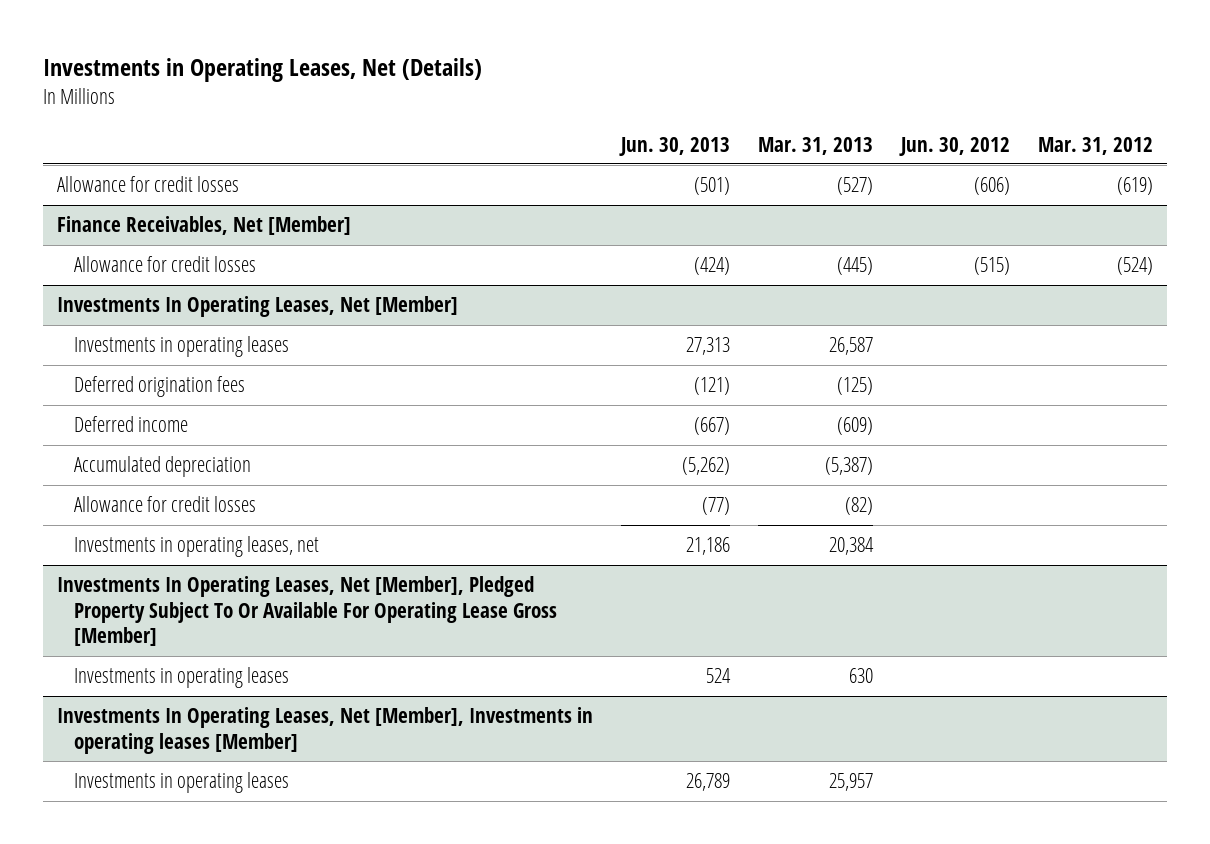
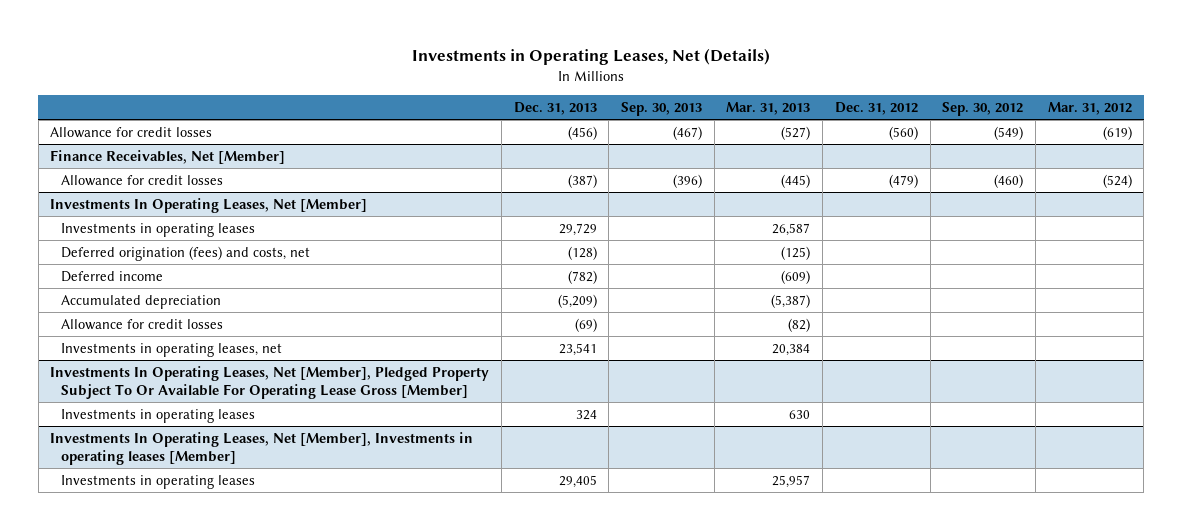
- | Jun. 30, 2013 | Mar. 31, 2013 | Jun. 30, 2012 | Mar. 31, 2012
+ | Dec. 31, 2013 | Sep. 30, 2013 | Mar. 31, 2013 | Dec. 31, 2012 | Sep. 30, 2012 | Mar. 31, 2012
@ Investments In Operating Leases, Net [Member]
- Deferred origination fees | (121) | (125) | |
+ Deferred origination (fees) and costs, net | (128) | | (125) | | |

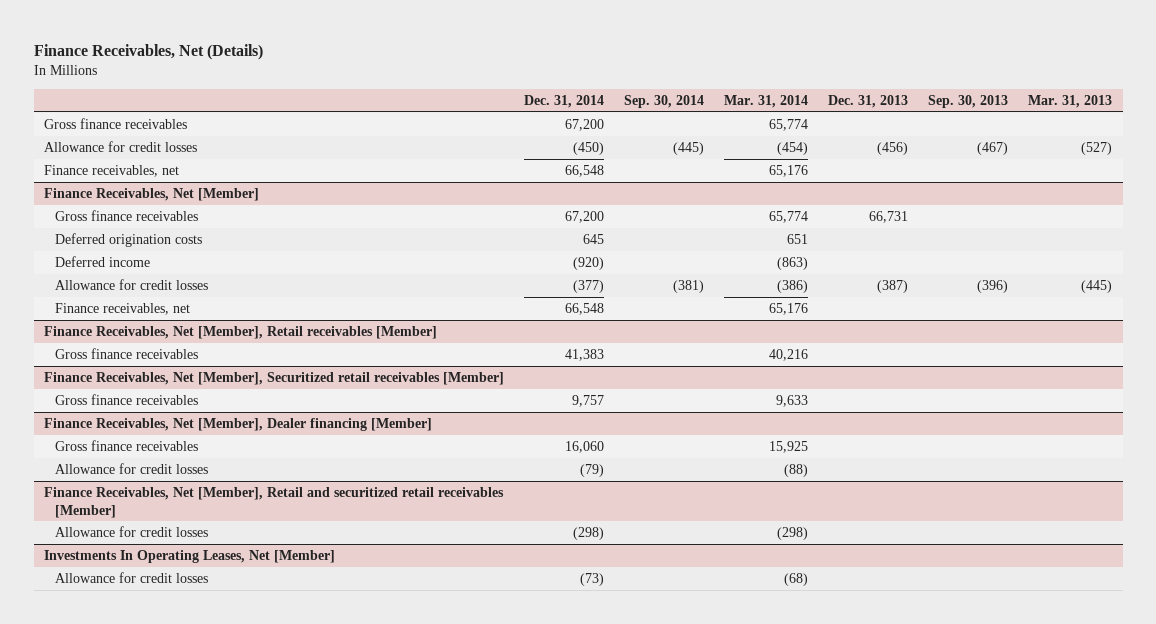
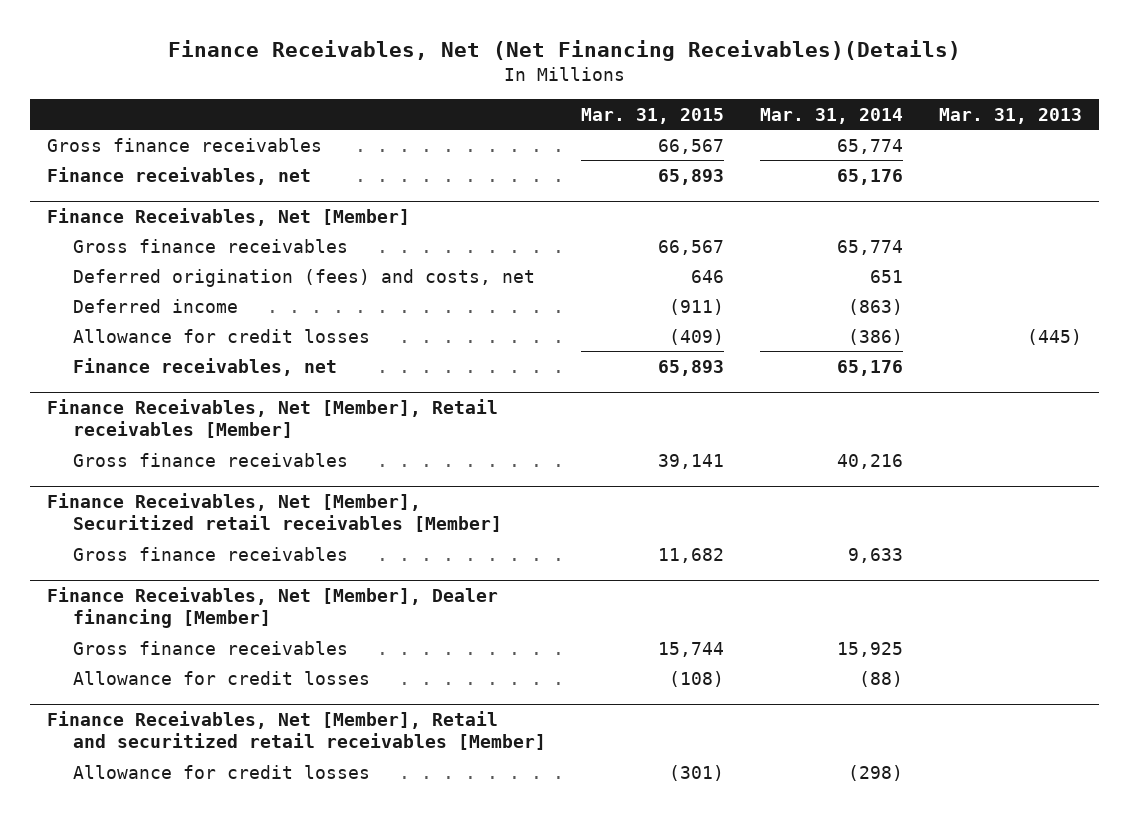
- Finance Receivables, Net (Details)
+ Finance Receivables, Net (Net Financing Receivables)(Details)
- | Dec. 31, 2014 | Sep. 30, 2014 | Mar. 31, 2014 | Dec. 31, 2013 | Sep. 30, 2013 | Mar. 31, 2013
+ | Mar. 31, 2015 | Mar. 31, 2014 | Mar. 31, 2013
- Allowance for credit losses | (450) | (445) | (454) | (456) | (467) | (527)
@ Finance Receivables, Net [Member]
- Deferred origination costs | 645 | | 651 | | |
+ Deferred origination (fees) and costs, net | 646 | 651 |
- Investments In Operating Leases, Net [Member]
- Allowance for credit losses | (73) | | (68) | | |

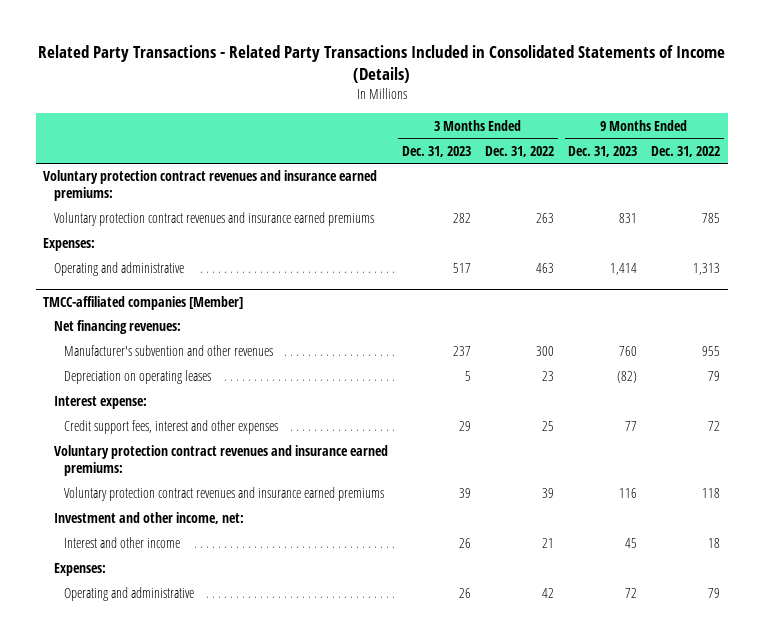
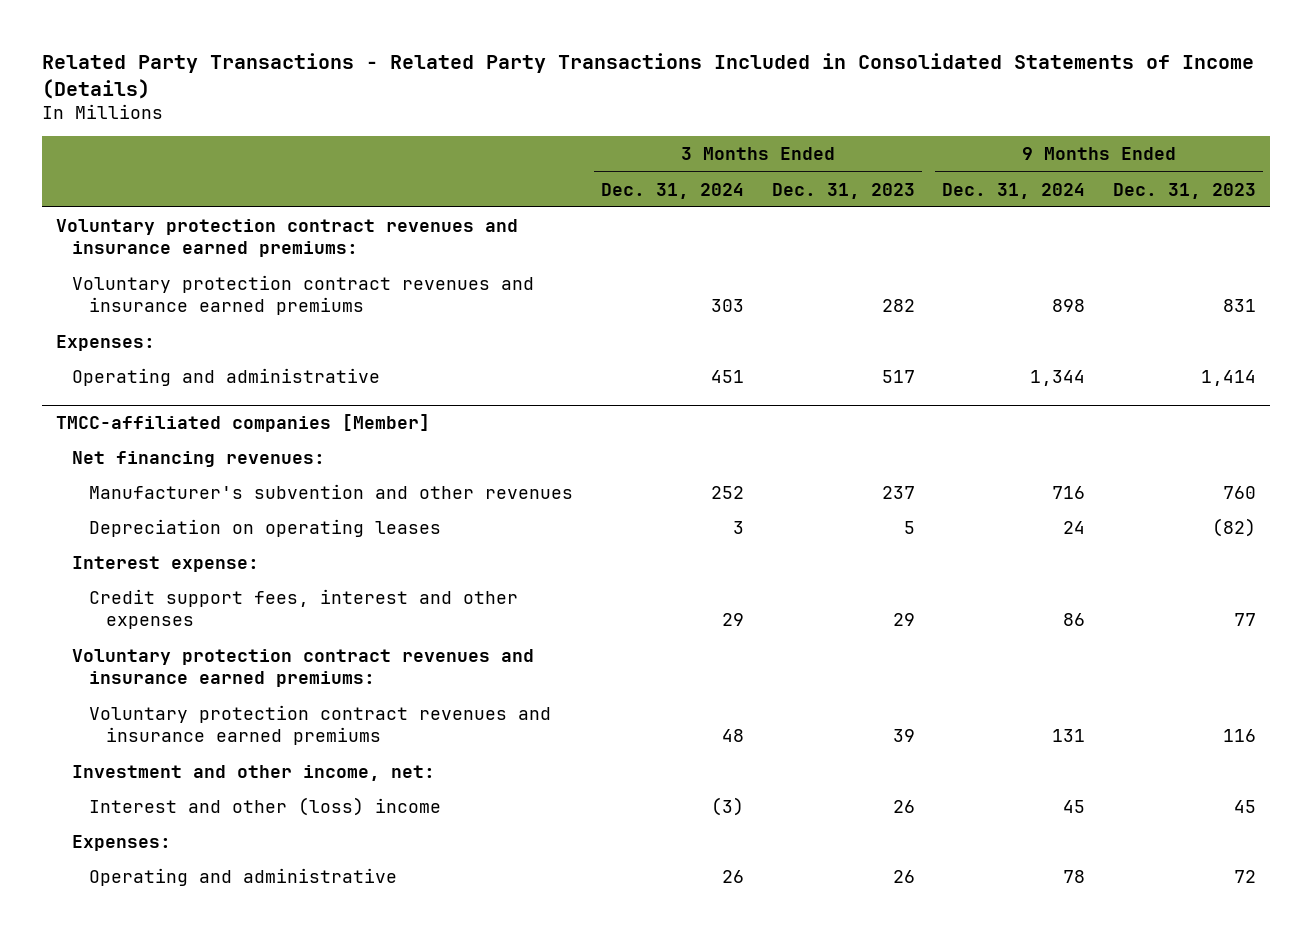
- | 3 Months Ended Dec. 31, 2023 | 3 Months Ended Dec. 31, 2022 | 9 Months Ended Dec. 31, 2023 | 9 Months Ended Dec. 31, 2022
+ | 3 Months Ended Dec. 31, 2024 | 3 Months Ended Dec. 31, 2023 | 9 Months Ended Dec. 31, 2024 | 9 Months Ended Dec. 31, 2023
@ TMCC-affiliated companies [Member]
- Interest and other income | 26 | 21 | 45 | 18
+ Interest and other (loss) income | (3) | 26 | 45 | 45

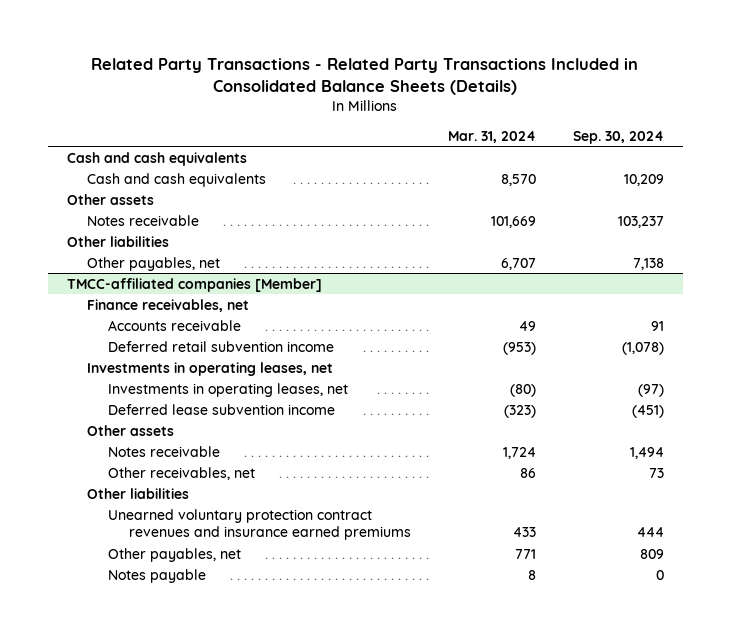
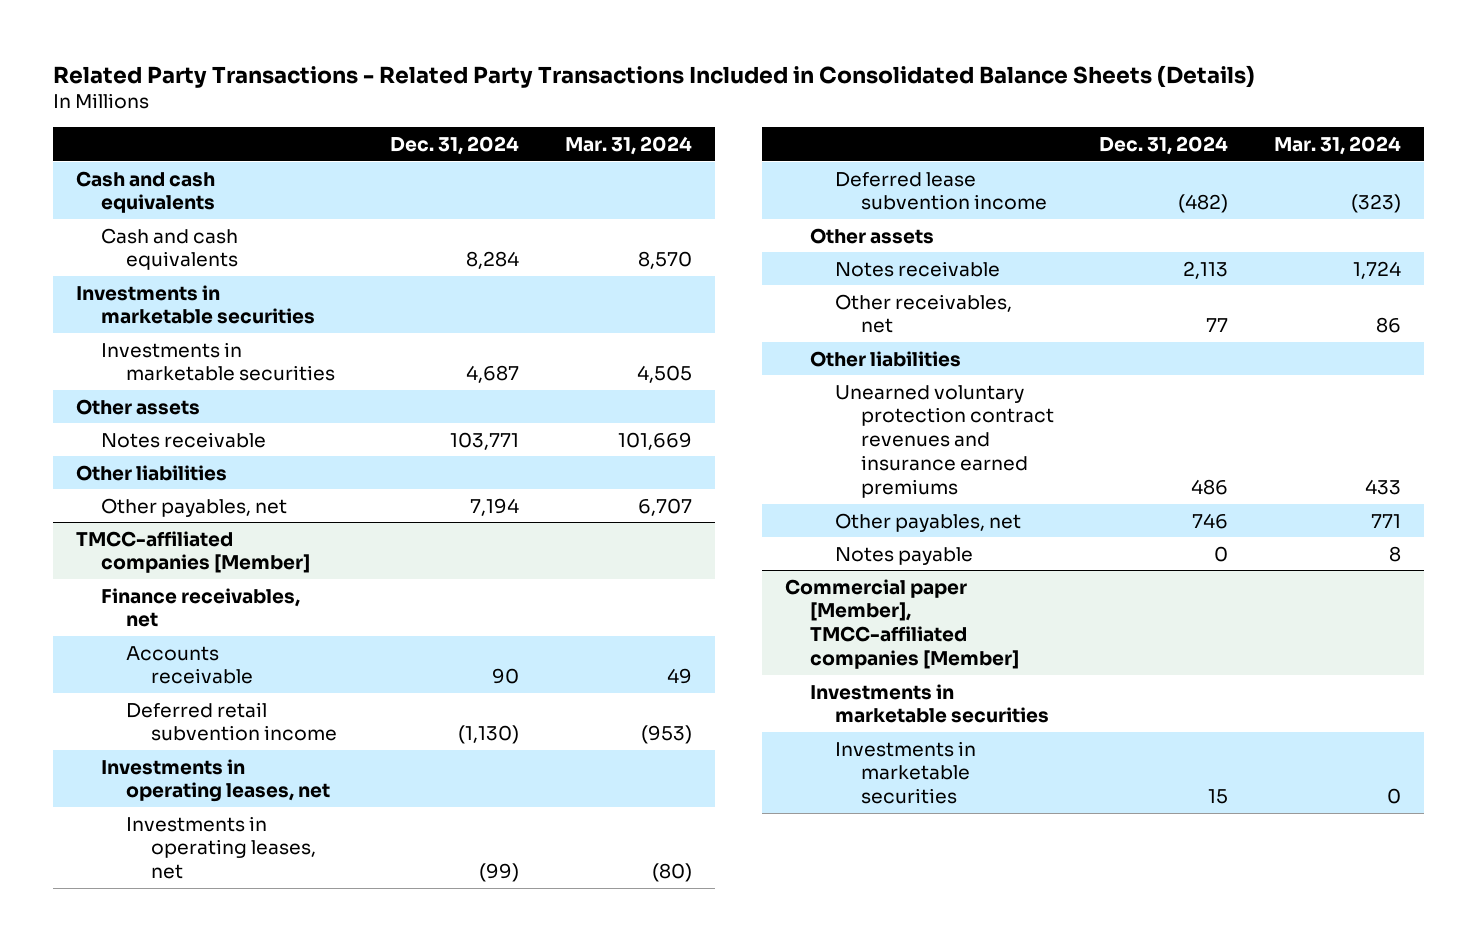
- | Mar. 31, 2024 | Sep. 30, 2024
+ | Dec. 31, 2024 | Mar. 31, 2024
+ Investments in marketable securities
+ Investments in marketable securities | 4,687 | 4,505
+ Commercial paper [Member], TMCC-affiliated companies [Member]
+ Investments in marketable securities
+ Investments in marketable securities | 15 | 0

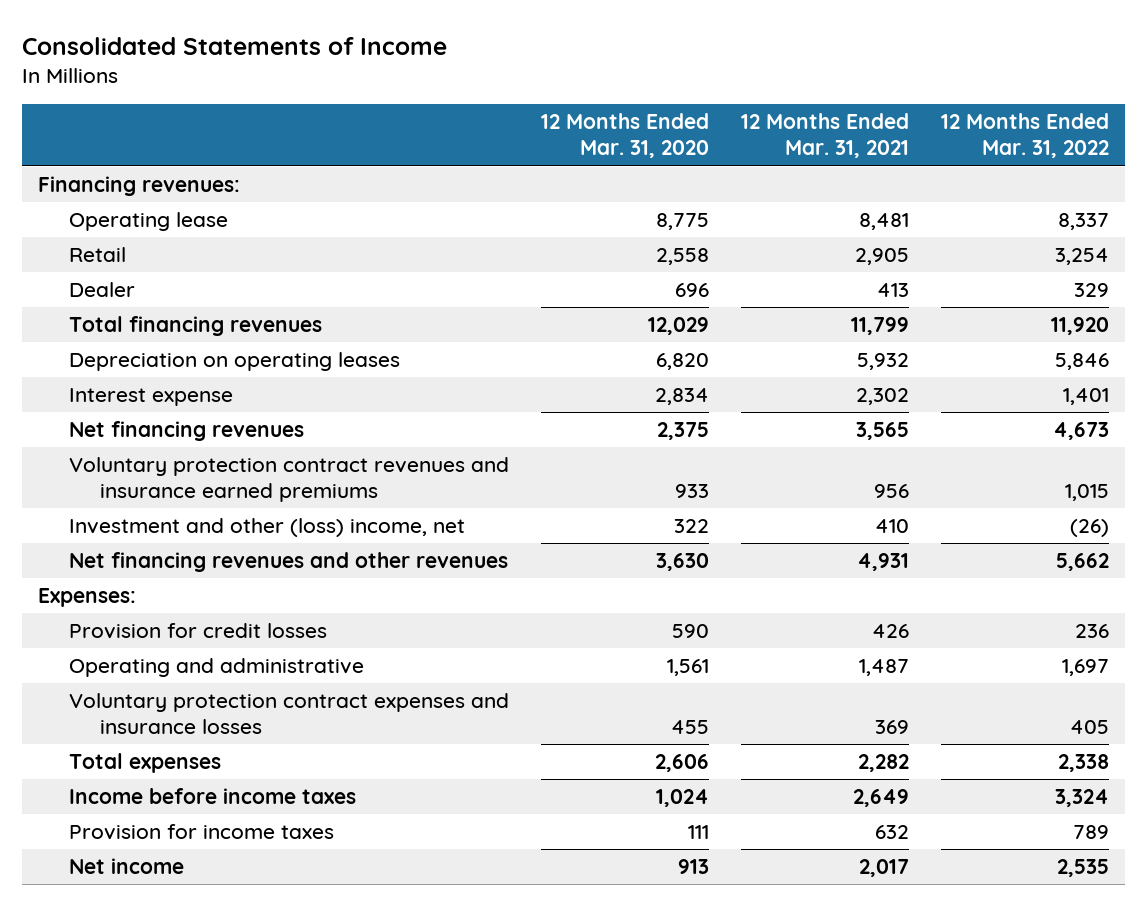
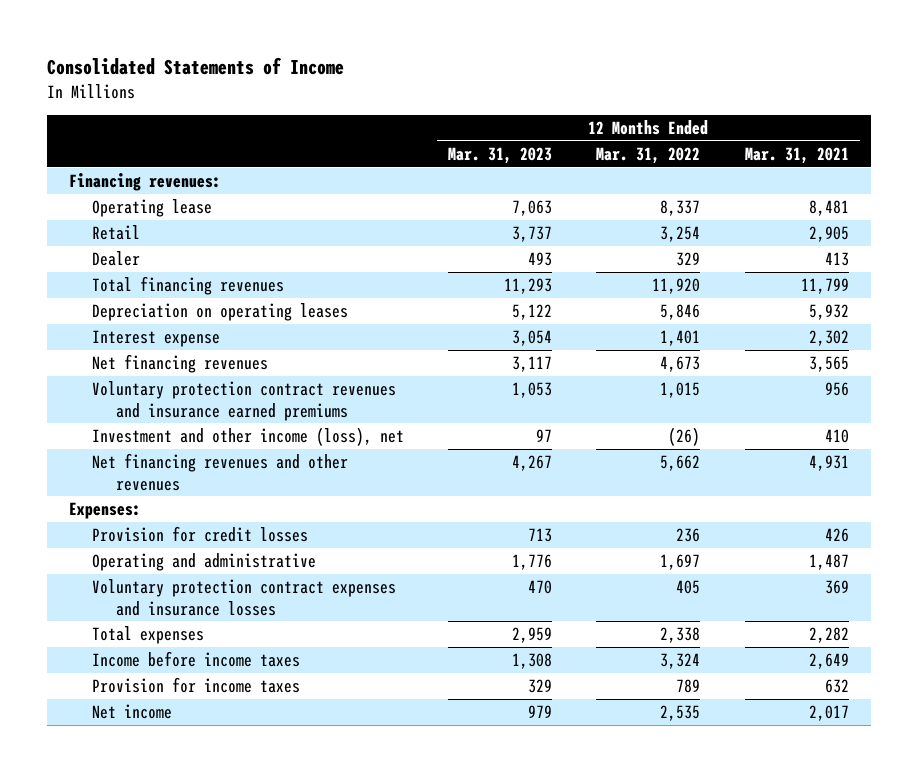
- | 12 Months Ended Mar. 31, 2020 | 12 Months Ended Mar. 31, 2021 | 12 Months Ended Mar. 31, 2022
+ | 12 Months Ended Mar. 31, 2023 | 12 Months Ended Mar. 31, 2022 | 12 Months Ended Mar. 31, 2021
- Investment and other (loss) income, net | 322 | 410 | (26)
+ Investment and other income (loss), net | 97 | (26) | 410

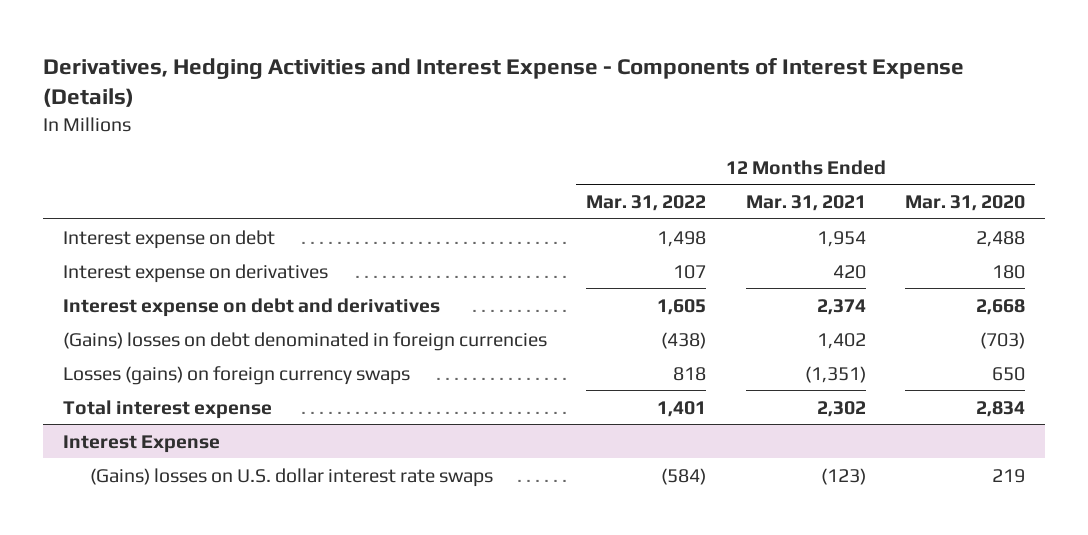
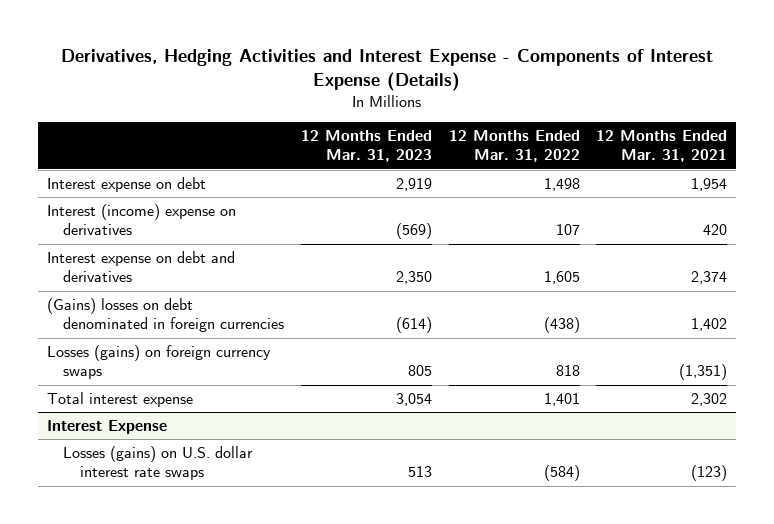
- | 12 Months Ended Mar. 31, 2022 | 12 Months Ended Mar. 31, 2021 | 12 Months Ended Mar. 31, 2020
+ | 12 Months Ended Mar. 31, 2023 | 12 Months Ended Mar. 31, 2022 | 12 Months Ended Mar. 31, 2021
- Interest expense on derivatives | 107 | 420 | 180
+ Interest (income) expense on derivatives | (569) | 107 | 420
@ Interest Expense
- (Gains) losses on U.S. dollar interest rate swaps | (584) | (123) | 219
+ Losses (gains) on U.S. dollar interest rate swaps | 513 | (584) | (123)

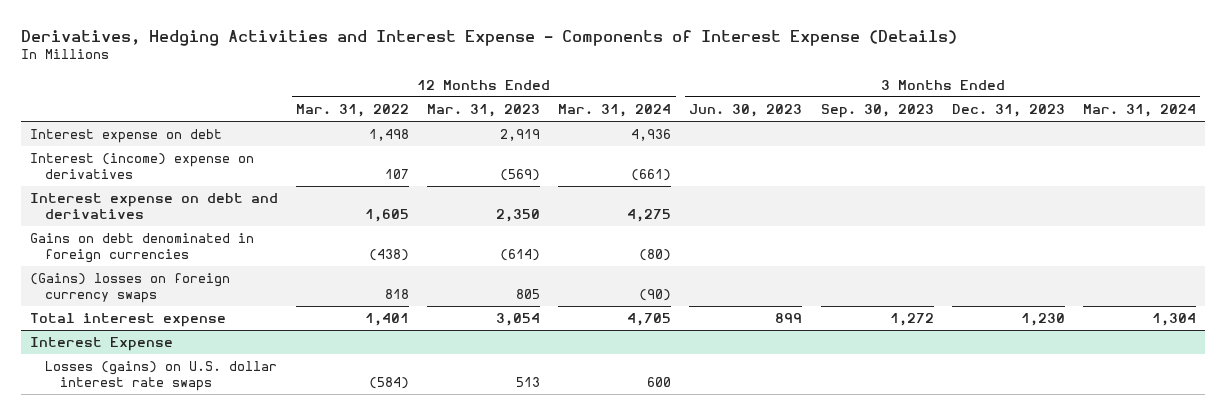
- | 12 Months Ended Mar. 31, 2023 | 12 Months Ended Mar. 31, 2022 | 12 Months Ended Mar. 31, 2021
+ | 12 Months Ended Mar. 31, 2022 | 12 Months Ended Mar. 31, 2023 | 12 Months Ended Mar. 31, 2024 | 3 Months Ended Jun. 30, 2023 | 3 Months Ended Sep. 30, 2023 | 3 Months Ended Dec. 31, 2023 | 3 Months Ended Mar. 31, 2024
- (Gains) losses on debt denominated in foreign currencies | (614) | (438) | 1,402
- Losses (gains) on foreign currency swaps | 805 | 818 | (1,351)
+ Gains on debt denominated in foreign currencies | (438) | (614) | (80) | | | |
+ (Gains) losses on foreign currency swaps | 818 | 805 | (90) | | | |

